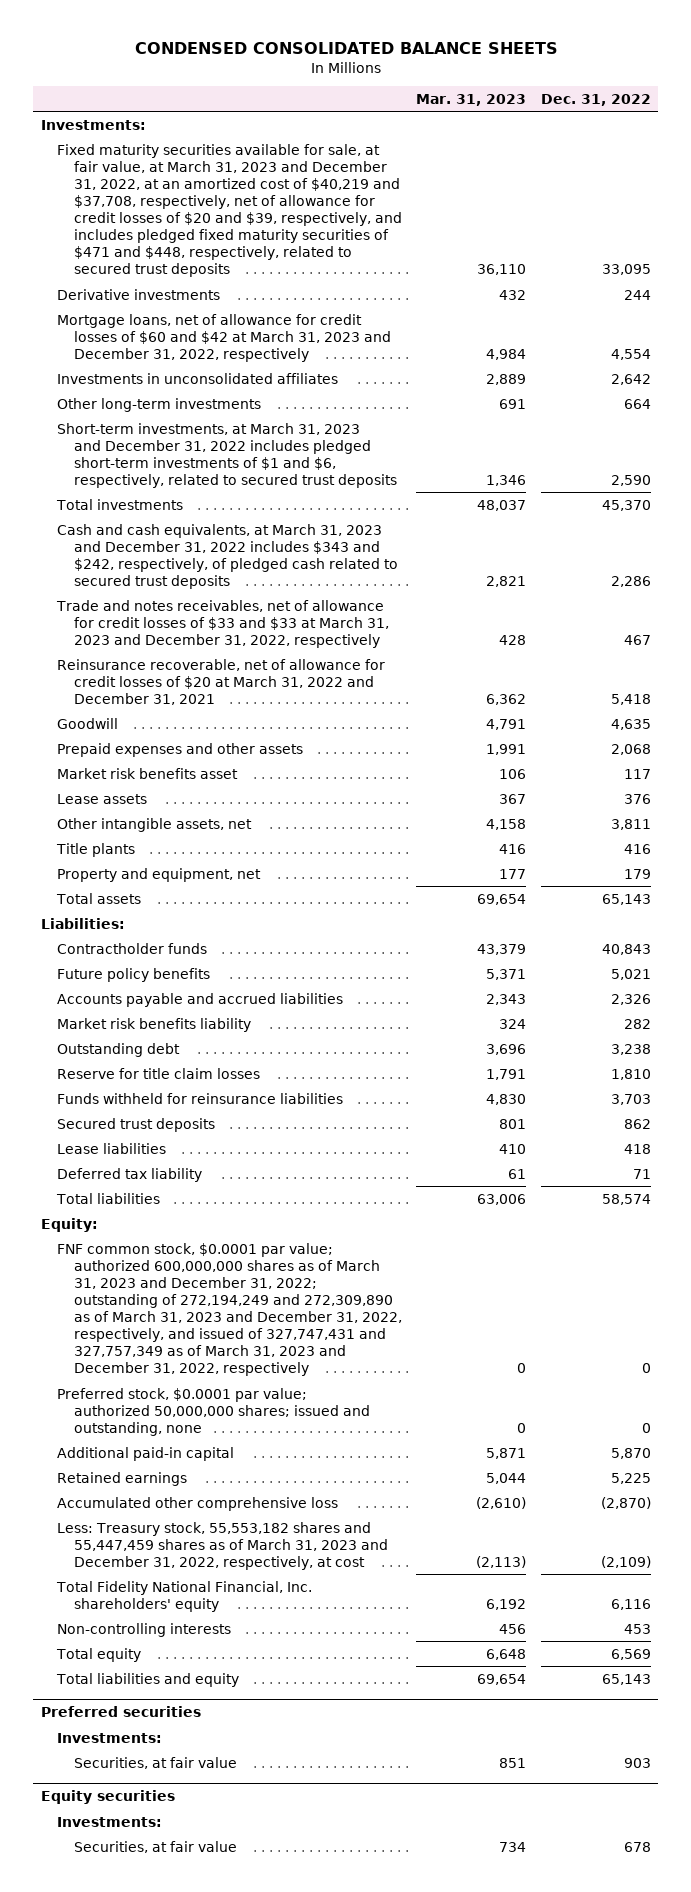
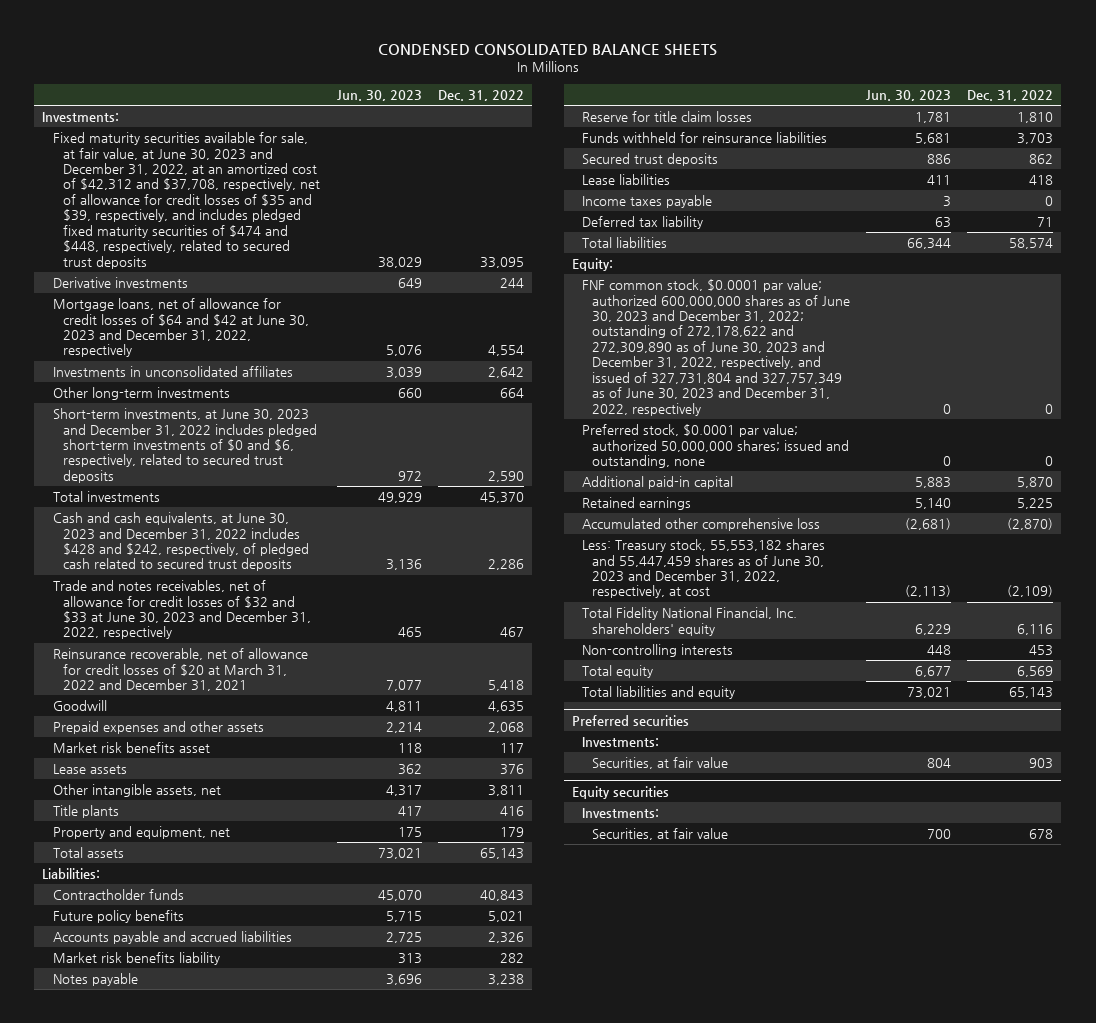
- | Mar. 31, 2023 | Dec. 31, 2022
+ | Jun. 30, 2023 | Dec. 31, 2022
- Fixed maturity securities available for sale, at fair value, at March 31, 2023 and December 31, 2022, at an amortized cost of $40,219 and $37,708, respectively, net of allowance for credit losses of $20 and $39, respectively, and includes pledged fixed maturity securities of $471 and $448, respectively, related to secured trust deposits | 36,110 | 33,095
+ Fixed maturity securities available for sale, at fair value, at June 30, 2023 and December 31, 2022, at an amortized cost of $42,312 and $37,708, respectively, net of allowance for credit losses of $35 and $39, respectively, and includes pledged fixed maturity securities of $474 and $448, respectively, related to secured trust deposits | 38,029 | 33,095
- Mortgage loans, net of allowance for credit losses of $60 and $42 at March 31, 2023 and December 31, 2022, respectively | 4,984 | 4,554
+ Mortgage loans, net of allowance for credit losses of $64 and $42 at June 30, 2023 and December 31, 2022, respectively | 5,076 | 4,554
- Short-term investments, at March 31, 2023 and December 31, 2022 includes pledged short-term investments of $1 and $6, respectively, related to secured trust deposits | 1,346 | 2,590
+ Short-term investments, at June 30, 2023 and December 31, 2022 includes pledged short-term investments of $0 and $6, respectively, related to secured trust deposits | 972 | 2,590
- Cash and cash equivalents, at March 31, 2023 and December 31, 2022 includes $343 and $242, respectively, of pledged cash related to secured trust deposits | 2,821 | 2,286
- Trade and notes receivables, net of allowance for credit losses of $33 and $33 at March 31, 2023 and December 31, 2022, respectively | 428 | 467
+ Cash and cash equivalents, at June 30, 2023 and December 31, 2022 includes $428 and $242, respectively, of pledged cash related to secured trust deposits | 3,136 | 2,286
+ Trade and notes receivables, net of allowance for credit losses of $32 and $33 at June 30, 2023 and December 31, 2022, respectively | 465 | 467
- Outstanding debt | 3,696 | 3,238
+ Notes payable | 3,696 | 3,238
+ Income taxes payable | 3 | 0
- FNF common stock, $0.0001 par value; authorized 600,000,000 shares as of March 31, 2023 and December 31, 2022; outstanding of 272,194,249 and 272,309,890 as of March 31, 2023 and December 31, 2022, respectively, and issued of 327,747,431 and 327,757,349 as of March 31, 2023 and December 31, 2022, respectively | 0 | 0
+ FNF common stock, $0.0001 par value; authorized 600,000,000 shares as of June 30, 2023 and December 31, 2022; outstanding of 272,178,622 and 272,309,890 as of June 30, 2023 and December 31, 2022, respectively, and issued of 327,731,804 and 327,757,349 as of June 30, 2023 and December 31, 2022, respectively | 0 | 0
- Less: Treasury stock, 55,553,182 shares and 55,447,459 shares as of March 31, 2023 and December 31, 2022, respectively, at cost | (2,113) | (2,109)
+ Less: Treasury stock, 55,553,182 shares and 55,447,459 shares as of June 30, 2023 and December 31, 2022, respectively, at cost | (2,113) | (2,109)

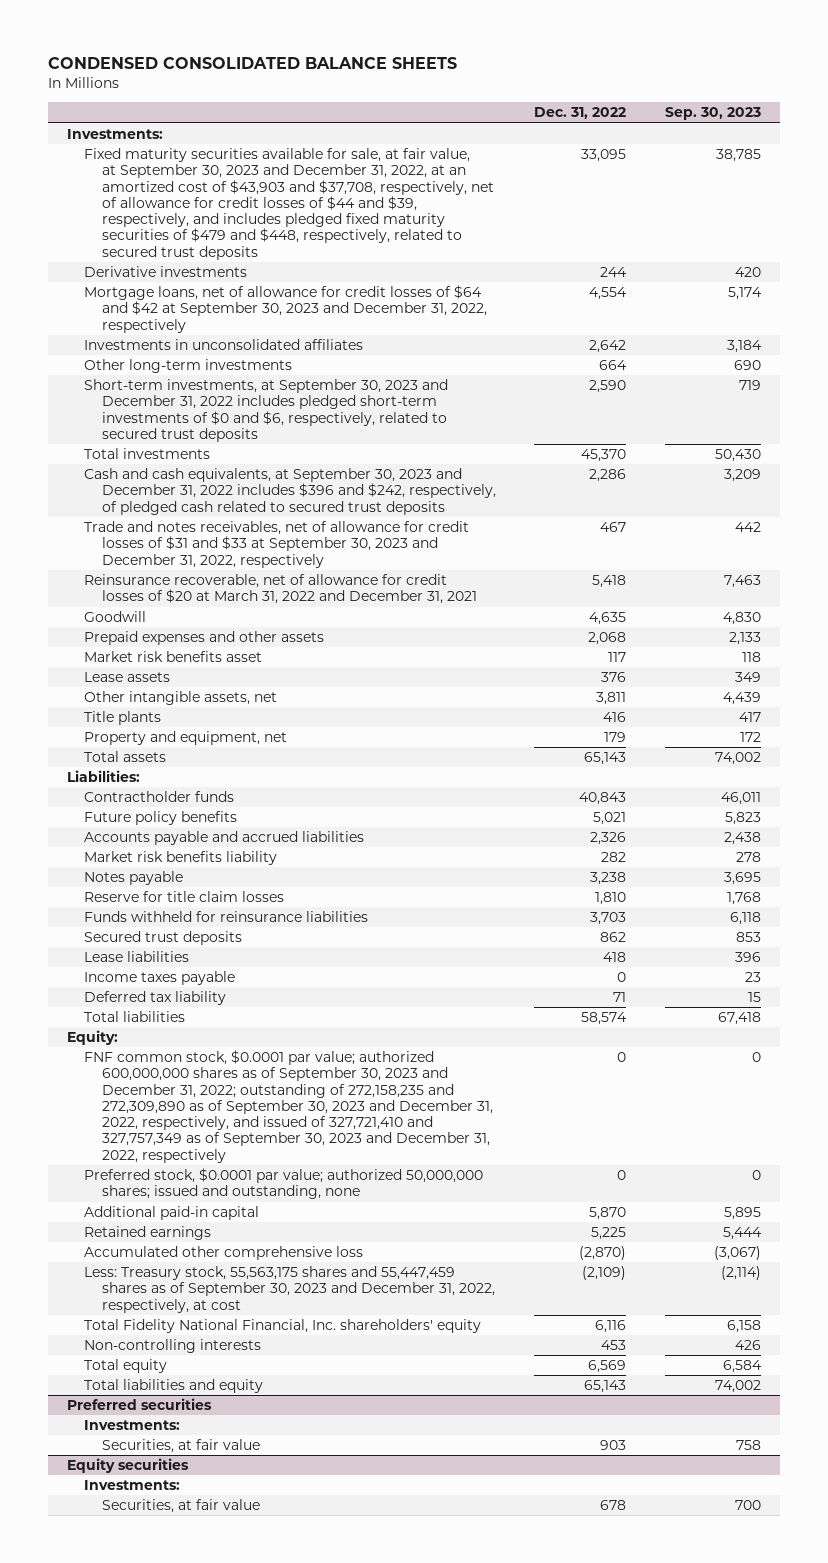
- | Jun. 30, 2023 | Dec. 31, 2022
+ | Dec. 31, 2022 | Sep. 30, 2023
- Fixed maturity securities available for sale, at fair value, at June 30, 2023 and December 31, 2022, at an amortized cost of $42,312 and $37,708, respectively, net of allowance for credit losses of $35 and $39, respectively, and includes pledged fixed maturity securities of $474 and $448, respectively, related to secured trust deposits | 38,029 | 33,095
+ Fixed maturity securities available for sale, at fair value, at September 30, 2023 and December 31, 2022, at an amortized cost of $43,903 and $37,708, respectively, net of allowance for credit losses of $44 and $39, respectively, and includes pledged fixed maturity securities of $479 and $448, respectively, related to secured trust deposits | 33,095 | 38,785
- Mortgage loans, net of allowance for credit losses of $64 and $42 at June 30, 2023 and December 31, 2022, respectively | 5,076 | 4,554
+ Mortgage loans, net of allowance for credit losses of $64 and $42 at September 30, 2023 and December 31, 2022, respectively | 4,554 | 5,174
- Short-term investments, at June 30, 2023 and December 31, 2022 includes pledged short-term investments of $0 and $6, respectively, related to secured trust deposits | 972 | 2,590
+ Short-term investments, at September 30, 2023 and December 31, 2022 includes pledged short-term investments of $0 and $6, respectively, related to secured trust deposits | 2,590 | 719
- Cash and cash equivalents, at June 30, 2023 and December 31, 2022 includes $428 and $242, respectively, of pledged cash related to secured trust deposits | 3,136 | 2,286
- Trade and notes receivables, net of allowance for credit losses of $32 and $33 at June 30, 2023 and December 31, 2022, respectively | 465 | 467
+ Cash and cash equivalents, at September 30, 2023 and December 31, 2022 includes $396 and $242, respectively, of pledged cash related to secured trust deposits | 2,286 | 3,209
+ Trade and notes receivables, net of allowance for credit losses of $31 and $33 at September 30, 2023 and December 31, 2022, respectively | 467 | 442
- FNF common stock, $0.0001 par value; authorized 600,000,000 shares as of June 30, 2023 and December 31, 2022; outstanding of 272,178,622 and 272,309,890 as of June 30, 2023 and December 31, 2022, respectively, and issued of 327,731,804 and 327,757,349 as of June 30, 2023 and December 31, 2022, respectively | 0 | 0
+ FNF common stock, $0.0001 par value; authorized 600,000,000 shares as of September 30, 2023 and December 31, 2022; outstanding of 272,158,235 and 272,309,890 as of September 30, 2023 and December 31, 2022, respectively, and issued of 327,721,410 and 327,757,349 as of September 30, 2023 and December 31, 2022, respectively | 0 | 0
- Less: Treasury stock, 55,553,182 shares and 55,447,459 shares as of June 30, 2023 and December 31, 2022, respectively, at cost | (2,113) | (2,109)
+ Less: Treasury stock, 55,563,175 shares and 55,447,459 shares as of September 30, 2023 and December 31, 2022, respectively, at cost | (2,109) | (2,114)

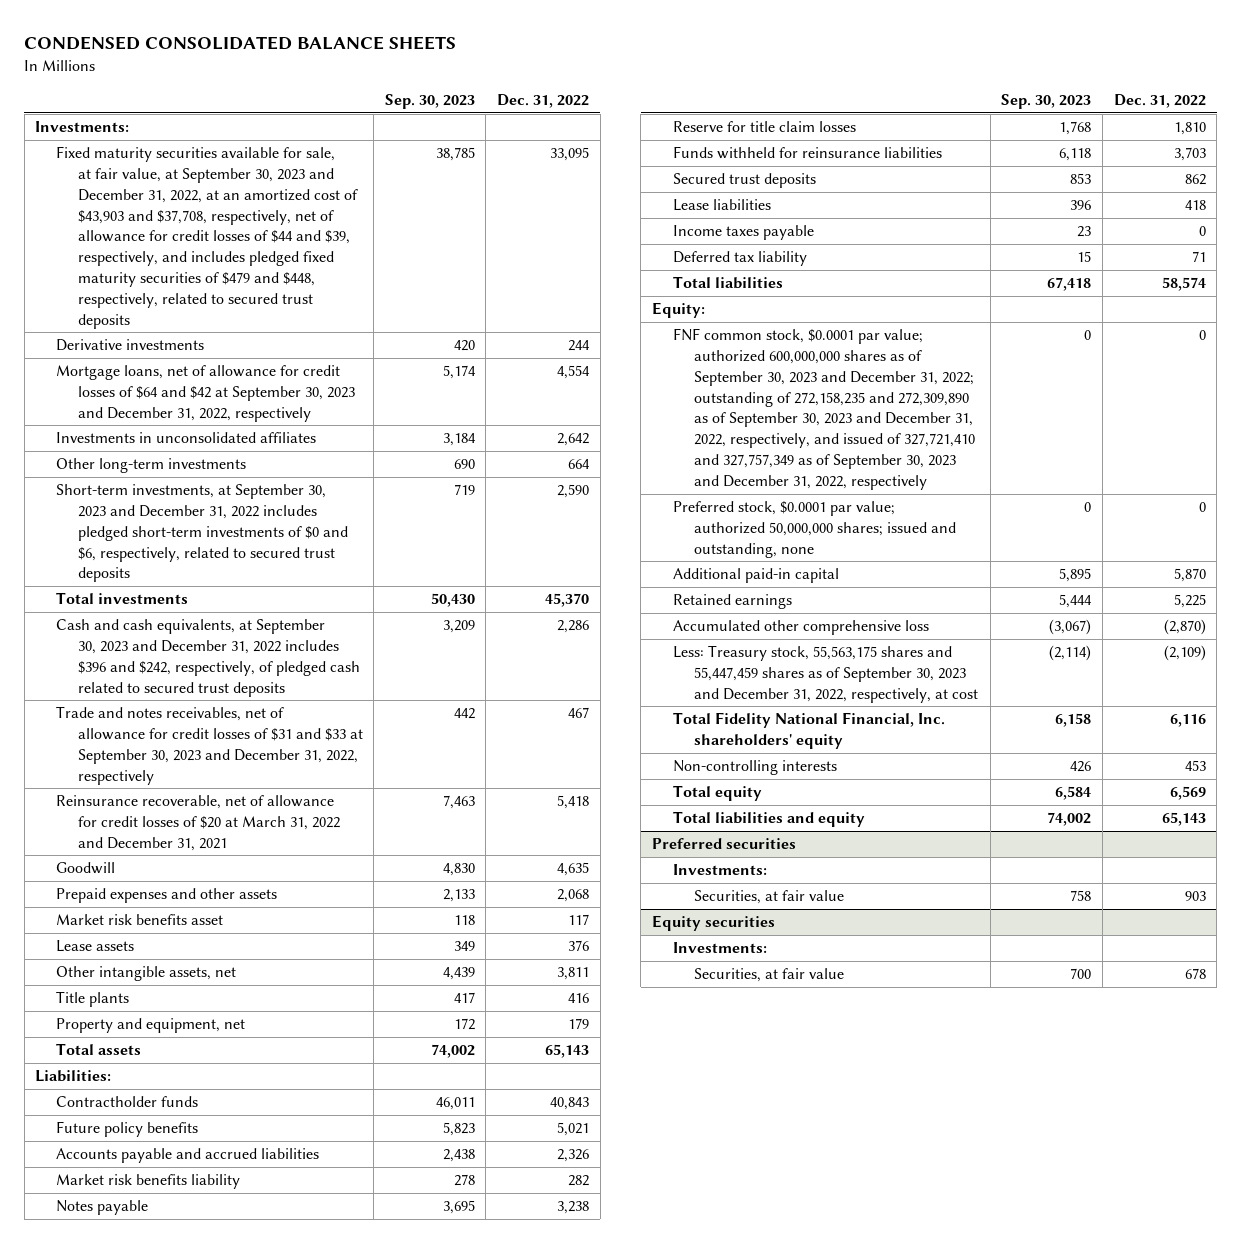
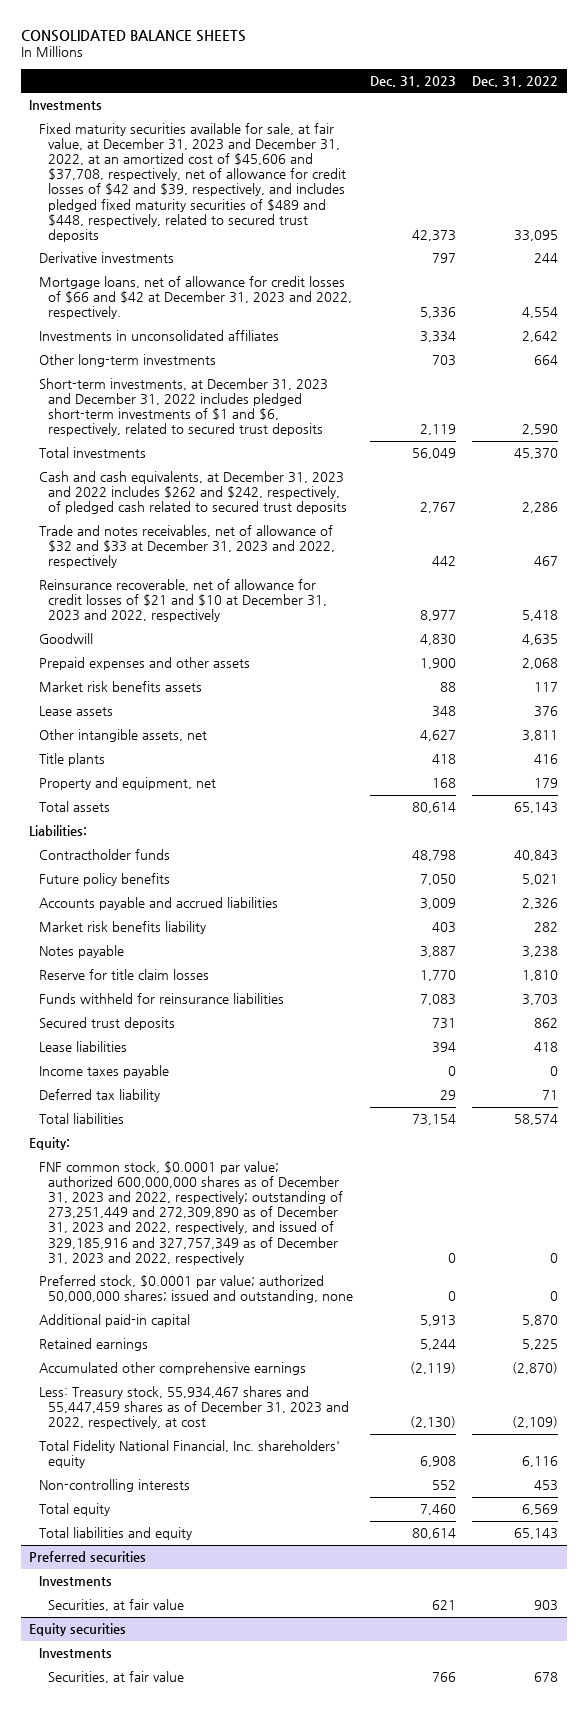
- CONDENSED CONSOLIDATED BALANCE SHEETS
+ CONSOLIDATED BALANCE SHEETS
- | Sep. 30, 2023 | Dec. 31, 2022
+ | Dec. 31, 2023 | Dec. 31, 2022
- Investments:
- Fixed maturity securities available for sale, at fair value, at September 30, 2023 and December 31, 2022, at an amortized cost of $43,903 and $37,708, respectively, net of allowance for credit losses of $44 and $39, respectively, and includes pledged fixed maturity securities of $479 and $448, respectively, related to secured trust deposits | 38,785 | 33,095
+ Investments
+ Fixed maturity securities available for sale, at fair value, at December 31, 2023 and December 31, 2022, at an amortized cost of $45,606 and $37,708, respectively, net of allowance for credit losses of $42 and $39, respectively, and includes pledged fixed maturity securities of $489 and $448, respectively, related to secured trust deposits | 42,373 | 33,095
- Mortgage loans, net of allowance for credit losses of $64 and $42 at September 30, 2023 and December 31, 2022, respectively | 5,174 | 4,554
+ Mortgage loans, net of allowance for credit losses of $66 and $42 at December 31, 2023 and 2022, respectively. | 5,336 | 4,554
- Short-term investments, at September 30, 2023 and December 31, 2022 includes pledged short-term investments of $0 and $6, respectively, related to secured trust deposits | 719 | 2,590
+ Short-term investments, at December 31, 2023 and December 31, 2022 includes pledged short-term investments of $1 and $6, respectively, related to secured trust deposits | 2,119 | 2,590
- Cash and cash equivalents, at September 30, 2023 and December 31, 2022 includes $396 and $242, respectively, of pledged cash related to secured trust deposits | 3,209 | 2,286
- Trade and notes receivables, net of allowance for credit losses of $31 and $33 at September 30, 2023 and December 31, 2022, respectively | 442 | 467
- Reinsurance recoverable, net of allowance for credit losses of $20 at March 31, 2022 and December 31, 2021 | 7,463 | 5,418
+ Cash and cash equivalents, at December 31, 2023 and 2022 includes $262 and $242, respectively, of pledged cash related to secured trust deposits | 2,767 | 2,286
+ Trade and notes receivables, net of allowance of $32 and $33 at December 31, 2023 and 2022, respectively | 442 | 467
+ Reinsurance recoverable, net of allowance for credit losses of $21 and $10 at December 31, 2023 and 2022, respectively | 8,977 | 5,418
- Market risk benefits asset | 118 | 117
+ Market risk benefits assets | 88 | 117
- FNF common stock, $0.0001 par value; authorized 600,000,000 shares as of September 30, 2023 and December 31, 2022; outstanding of 272,158,235 and 272,309,890 as of September 30, 2023 and December 31, 2022, respectively, and issued of 327,721,410 and 327,757,349 as of September 30, 2023 and December 31, 2022, respectively | 0 | 0
+ FNF common stock, $0.0001 par value; authorized 600,000,000 shares as of December 31, 2023 and 2022, respectively; outstanding of 273,251,449 and 272,309,890 as of December 31, 2023 and 2022, respectively, and issued of 329,185,916 and 327,757,349 as of December 31, 2023 and 2022, respectively | 0 | 0
- Accumulated other comprehensive loss | (3,067) | (2,870)
- Less: Treasury stock, 55,563,175 shares and 55,447,459 shares as of September 30, 2023 and December 31, 2022, respectively, at cost | (2,114) | (2,109)
+ Accumulated other comprehensive earnings | (2,119) | (2,870)
+ Less: Treasury stock, 55,934,467 shares and 55,447,459 shares as of December 31, 2023 and 2022, respectively, at cost | (2,130) | (2,109)
@ Preferred securities
- Investments:
+ Investments
@ Equity securities
- Investments:
+ Investments

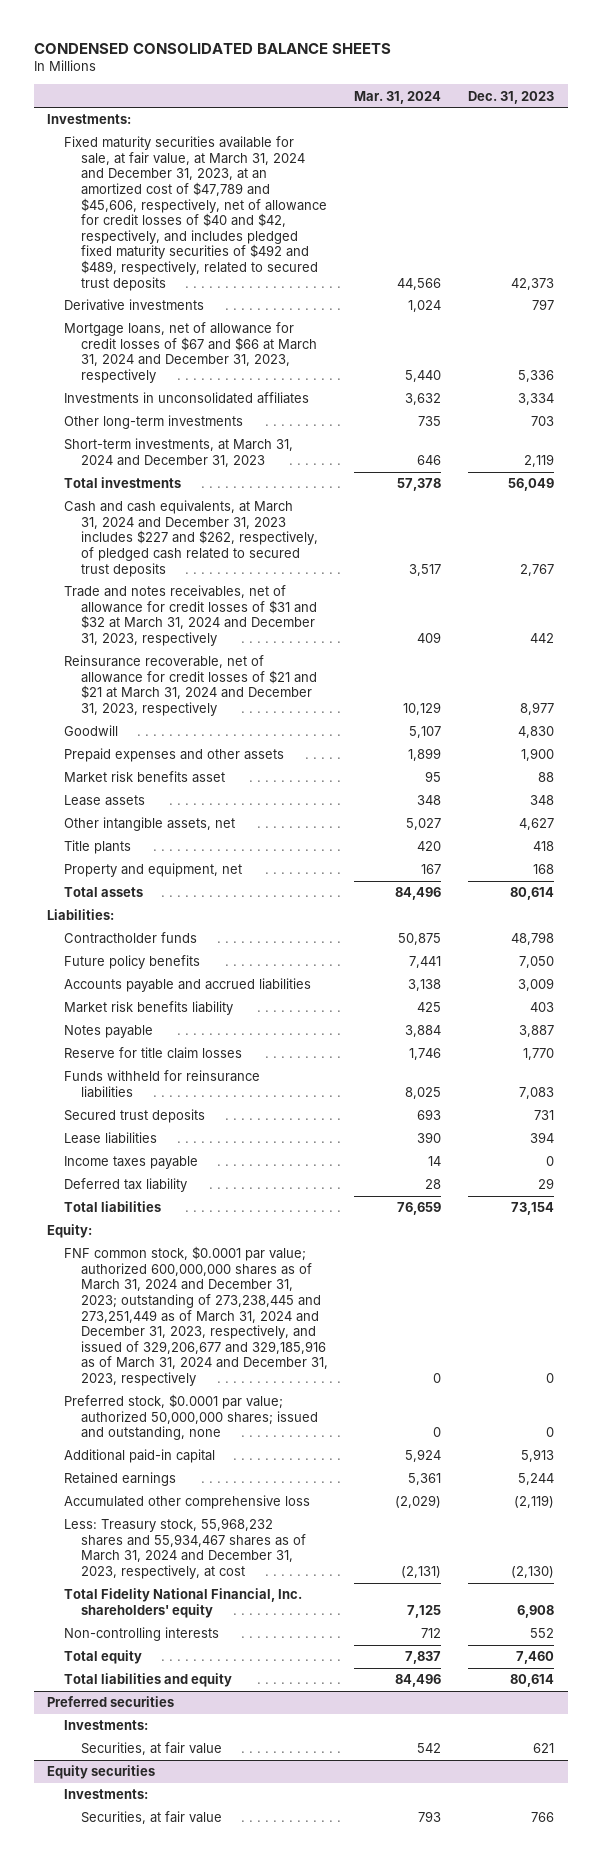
- CONSOLIDATED BALANCE SHEETS
+ CONDENSED CONSOLIDATED BALANCE SHEETS
- | Dec. 31, 2023 | Dec. 31, 2022
+ | Mar. 31, 2024 | Dec. 31, 2023
- Investments
- Fixed maturity securities available for sale, at fair value, at December 31, 2023 and December 31, 2022, at an amortized cost of $45,606 and $37,708, respectively, net of allowance for credit losses of $42 and $39, respectively, and includes pledged fixed maturity securities of $489 and $448, respectively, related to secured trust deposits | 42,373 | 33,095
+ Investments:
+ Fixed maturity securities available for sale, at fair value, at March 31, 2024 and December 31, 2023, at an amortized cost of $47,789 and $45,606, respectively, net of allowance for credit losses of $40 and $42, respectively, and includes pledged fixed maturity securities of $492 and $489, respectively, related to secured trust deposits | 44,566 | 42,373
- Mortgage loans, net of allowance for credit losses of $66 and $42 at December 31, 2023 and 2022, respectively. | 5,336 | 4,554
+ Mortgage loans, net of allowance for credit losses of $67 and $66 at March 31, 2024 and December 31, 2023, respectively | 5,440 | 5,336
- Short-term investments, at December 31, 2023 and December 31, 2022 includes pledged short-term investments of $1 and $6, respectively, related to secured trust deposits | 2,119 | 2,590
+ Short-term investments, at March 31, 2024 and December 31, 2023 | 646 | 2,119
- Cash and cash equivalents, at December 31, 2023 and 2022 includes $262 and $242, respectively, of pledged cash related to secured trust deposits | 2,767 | 2,286
- Trade and notes receivables, net of allowance of $32 and $33 at December 31, 2023 and 2022, respectively | 442 | 467
- Reinsurance recoverable, net of allowance for credit losses of $21 and $10 at December 31, 2023 and 2022, respectively | 8,977 | 5,418
+ Cash and cash equivalents, at March 31, 2024 and December 31, 2023 includes $227 and $262, respectively, of pledged cash related to secured trust deposits | 3,517 | 2,767
+ Trade and notes receivables, net of allowance for credit losses of $31 and $32 at March 31, 2024 and December 31, 2023, respectively | 409 | 442
+ Reinsurance recoverable, net of allowance for credit losses of $21 and $21 at March 31, 2024 and December 31, 2023, respectively | 10,129 | 8,977
- Market risk benefits assets | 88 | 117
+ Market risk benefits asset | 95 | 88
- FNF common stock, $0.0001 par value; authorized 600,000,000 shares as of December 31, 2023 and 2022, respectively; outstanding of 273,251,449 and 272,309,890 as of December 31, 2023 and 2022, respectively, and issued of 329,185,916 and 327,757,349 as of December 31, 2023 and 2022, respectively | 0 | 0
+ FNF common stock, $0.0001 par value; authorized 600,000,000 shares as of March 31, 2024 and December 31, 2023; outstanding of 273,238,445 and 273,251,449 as of March 31, 2024 and December 31, 2023, respectively, and issued of 329,206,677 and 329,185,916 as of March 31, 2024 and December 31, 2023, respectively | 0 | 0
- Accumulated other comprehensive earnings | (2,119) | (2,870)
- Less: Treasury stock, 55,934,467 shares and 55,447,459 shares as of December 31, 2023 and 2022, respectively, at cost | (2,130) | (2,109)
+ Accumulated other comprehensive loss | (2,029) | (2,119)
+ Less: Treasury stock, 55,968,232 shares and 55,934,467 shares as of March 31, 2024 and December 31, 2023, respectively, at cost | (2,131) | (2,130)
@ Preferred securities
- Investments
+ Investments:
@ Equity securities
- Investments
+ Investments:

